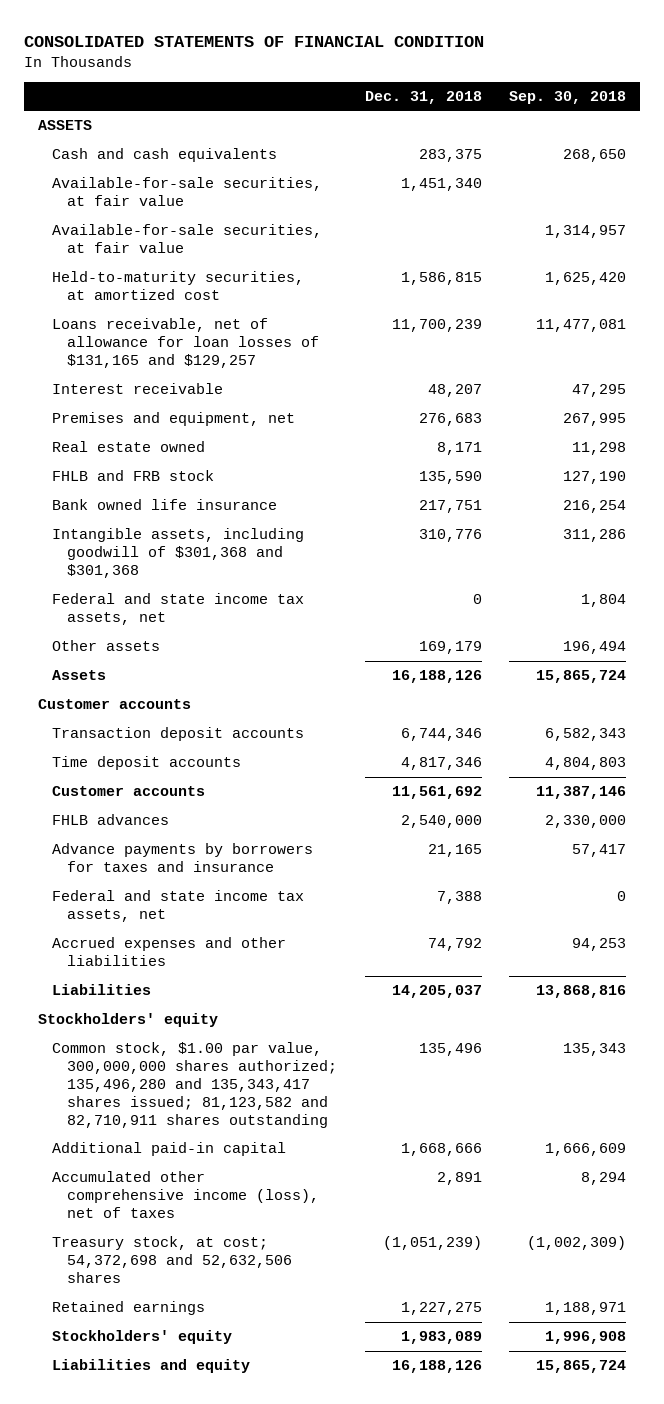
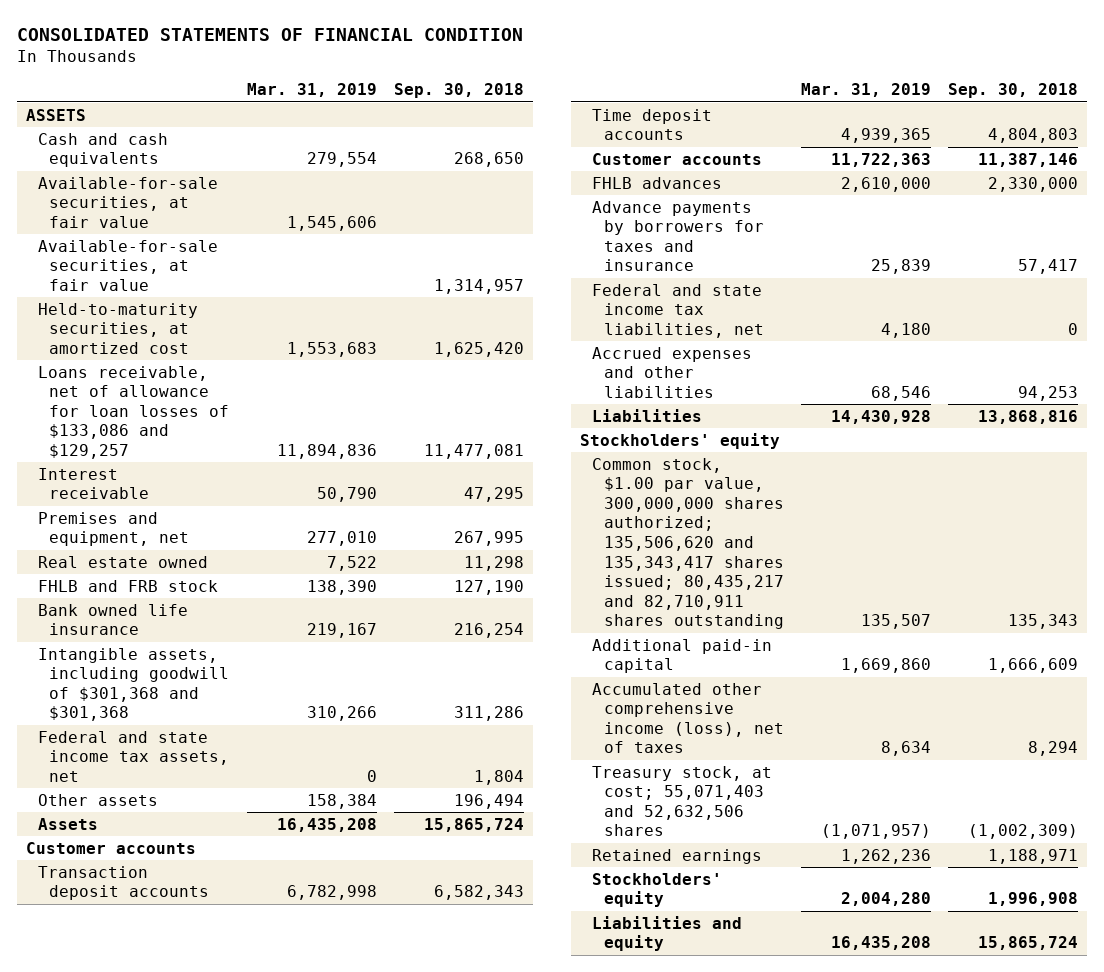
- | Dec. 31, 2018 | Sep. 30, 2018
+ | Mar. 31, 2019 | Sep. 30, 2018
- Loans receivable, net of allowance for loan losses of $131,165 and $129,257 | 11,700,239 | 11,477,081
+ Loans receivable, net of allowance for loan losses of $133,086 and $129,257 | 11,894,836 | 11,477,081
- Federal and state income tax assets, net | 7,388 | 0
+ Federal and state income tax liabilities, net | 4,180 | 0
- Common stock, $1.00 par value, 300,000,000 shares authorized; 135,496,280 and 135,343,417 shares issued; 81,123,582 and 82,710,911 shares outstanding | 135,496 | 135,343
+ Common stock, $1.00 par value, 300,000,000 shares authorized; 135,506,620 and 135,343,417 shares issued; 80,435,217 and 82,710,911 shares outstanding | 135,507 | 135,343
- Treasury stock, at cost; 54,372,698 and 52,632,506 shares | (1,051,239) | (1,002,309)
+ Treasury stock, at cost; 55,071,403 and 52,632,506 shares | (1,071,957) | (1,002,309)

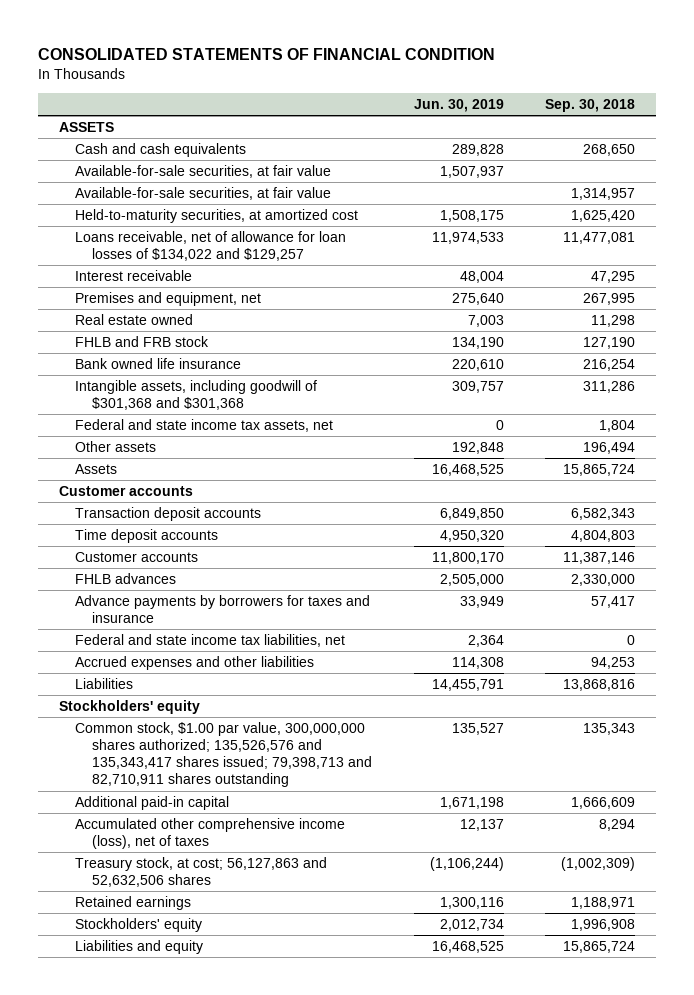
- | Mar. 31, 2019 | Sep. 30, 2018
+ | Jun. 30, 2019 | Sep. 30, 2018
- Loans receivable, net of allowance for loan losses of $133,086 and $129,257 | 11,894,836 | 11,477,081
+ Loans receivable, net of allowance for loan losses of $134,022 and $129,257 | 11,974,533 | 11,477,081
- Common stock, $1.00 par value, 300,000,000 shares authorized; 135,506,620 and 135,343,417 shares issued; 80,435,217 and 82,710,911 shares outstanding | 135,507 | 135,343
+ Common stock, $1.00 par value, 300,000,000 shares authorized; 135,526,576 and 135,343,417 shares issued; 79,398,713 and 82,710,911 shares outstanding | 135,527 | 135,343
- Treasury stock, at cost; 55,071,403 and 52,632,506 shares | (1,071,957) | (1,002,309)
+ Treasury stock, at cost; 56,127,863 and 52,632,506 shares | (1,106,244) | (1,002,309)

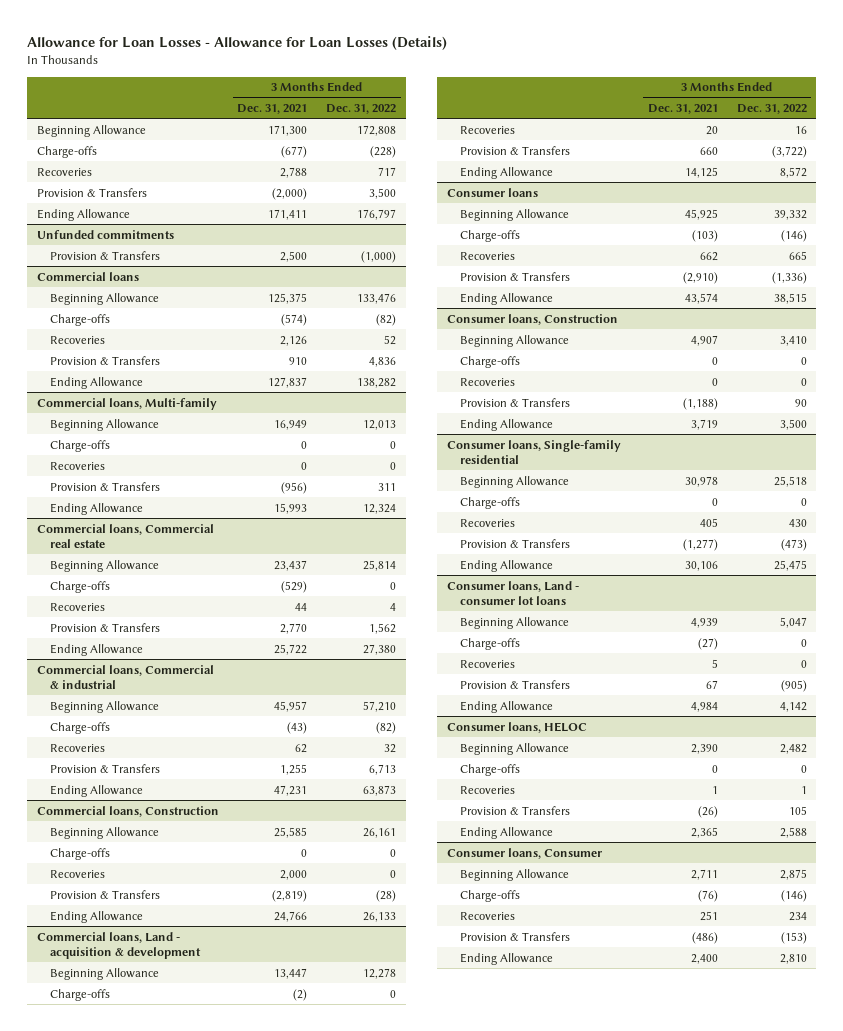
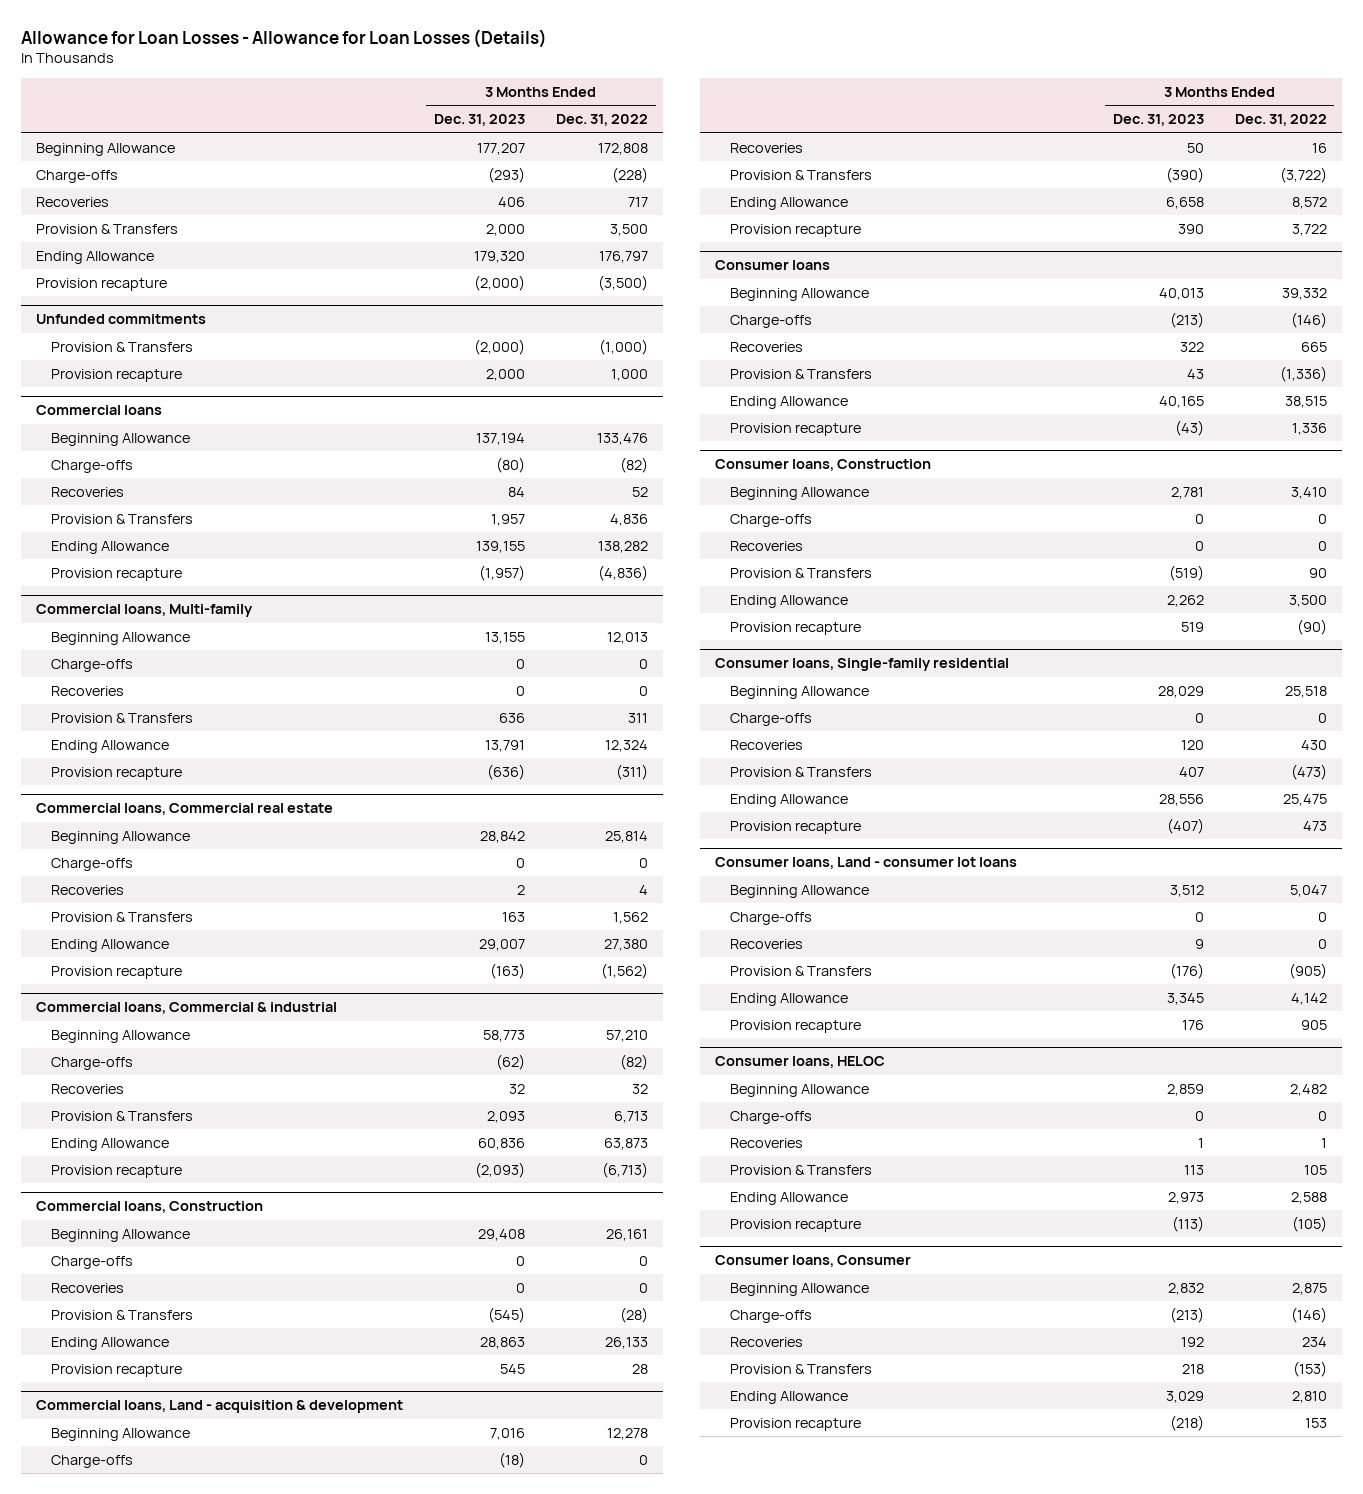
- | 3 Months Ended Dec. 31, 2021 | 3 Months Ended Dec. 31, 2022
+ | 3 Months Ended Dec. 31, 2023 | 3 Months Ended Dec. 31, 2022
+ Provision recapture | (2,000) | (3,500)
@ Unfunded commitments
+ Provision recapture | 2,000 | 1,000
@ Commercial loans
+ Provision recapture | (1,957) | (4,836)
@ Commercial loans, Multi-family
+ Provision recapture | (636) | (311)
@ Commercial loans, Commercial real estate
+ Provision recapture | (163) | (1,562)
@ Commercial loans, Commercial & industrial
+ Provision recapture | (2,093) | (6,713)
@ Commercial loans, Construction
+ Provision recapture | 545 | 28
@ Commercial loans, Land - acquisition & development
+ Provision recapture | 390 | 3,722
@ Consumer loans
+ Provision recapture | (43) | 1,336
@ Consumer loans, Construction
+ Provision recapture | 519 | (90)
@ Consumer loans, Single-family residential
+ Provision recapture | (407) | 473
@ Consumer loans, Land - consumer lot loans
+ Provision recapture | 176 | 905
@ Consumer loans, HELOC
+ Provision recapture | (113) | (105)
@ Consumer loans, Consumer
+ Provision recapture | (218) | 153

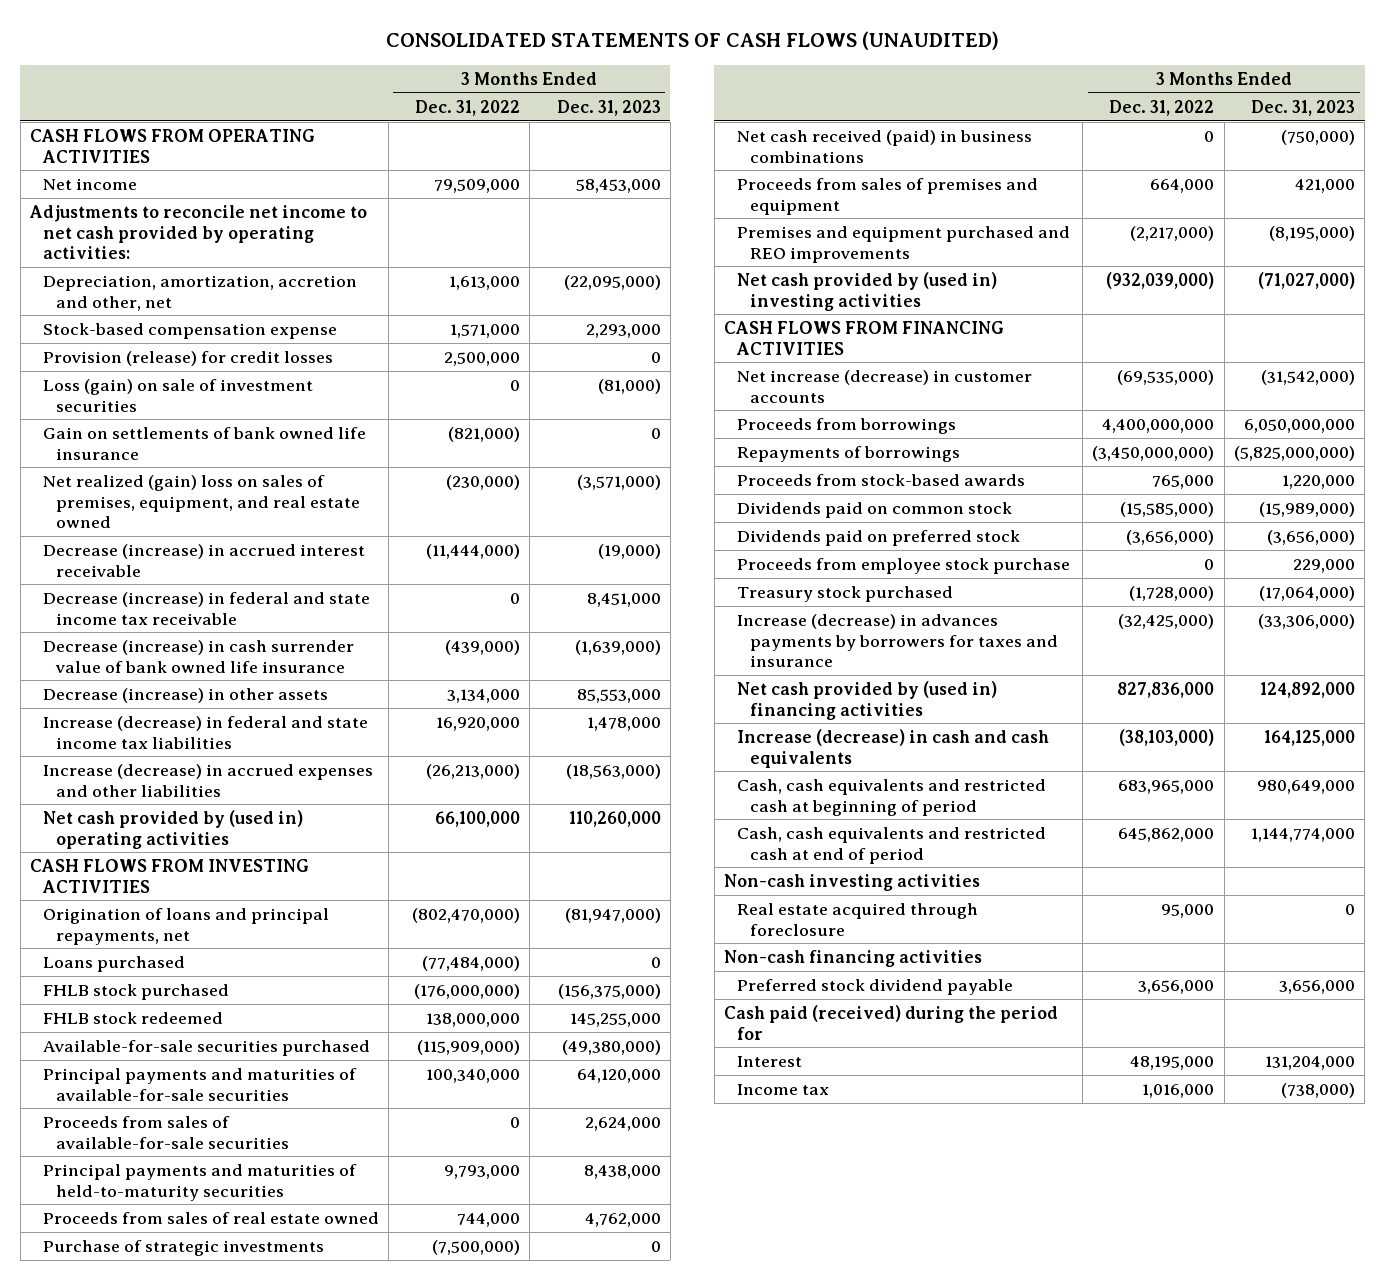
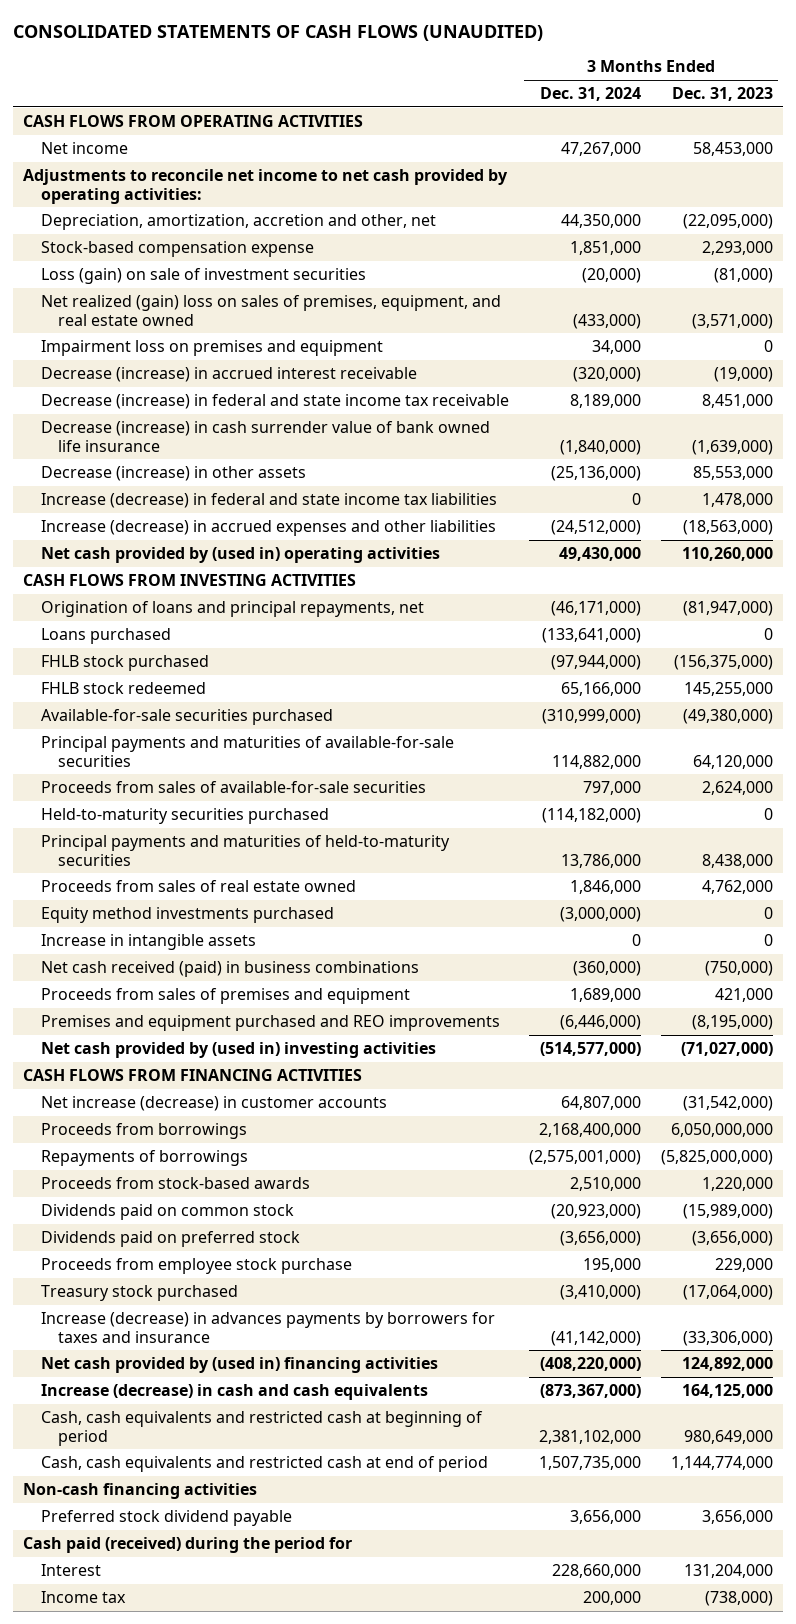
- | 3 Months Ended Dec. 31, 2022 | 3 Months Ended Dec. 31, 2023
+ | 3 Months Ended Dec. 31, 2024 | 3 Months Ended Dec. 31, 2023
- Provision (release) for credit losses | 2,500,000 | 0
- Gain on settlements of bank owned life insurance | (821,000) | 0
+ Impairment loss on premises and equipment | 34,000 | 0
+ Held-to-maturity securities purchased | (114,182,000) | 0
- Purchase of strategic investments | (7,500,000) | 0
+ Equity method investments purchased | (3,000,000) | 0
+ Increase in intangible assets | 0 | 0
- Non-cash investing activities
- Real estate acquired through foreclosure | 95,000 | 0

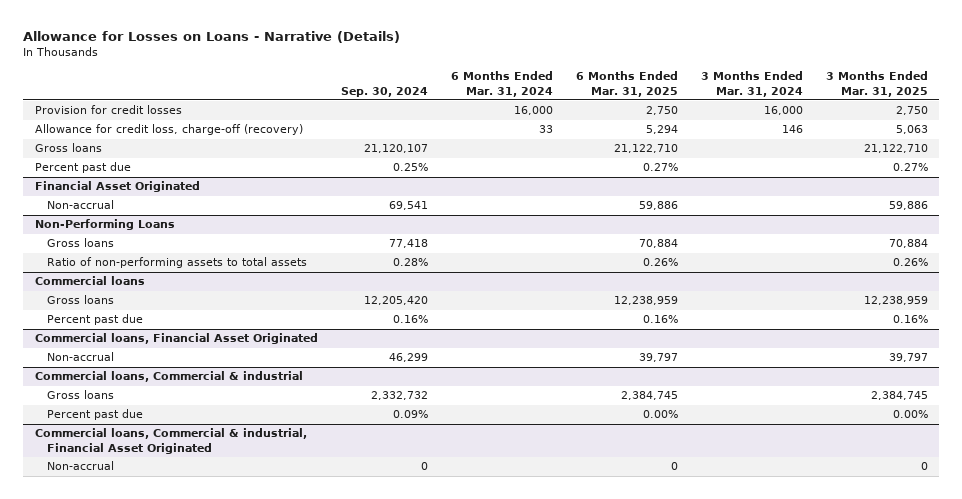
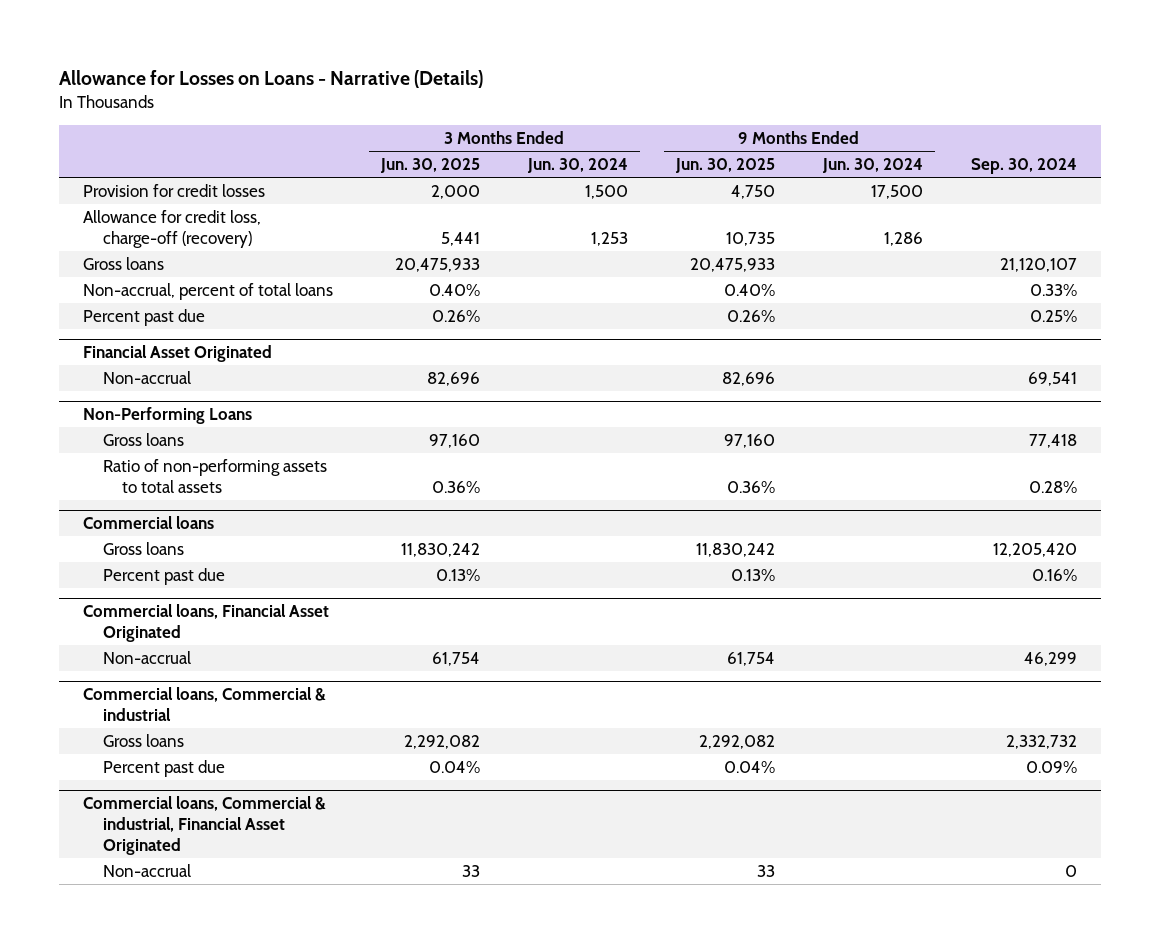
- | Sep. 30, 2024 | 6 Months Ended Mar. 31, 2024 | 6 Months Ended Mar. 31, 2025 | 3 Months Ended Mar. 31, 2024 | 3 Months Ended Mar. 31, 2025
+ | 3 Months Ended Jun. 30, 2025 | 3 Months Ended Jun. 30, 2024 | 9 Months Ended Jun. 30, 2025 | 9 Months Ended Jun. 30, 2024 | Sep. 30, 2024
+ Non-accrual, percent of total loans | 0.40% | | 0.40% | | 0.33%

